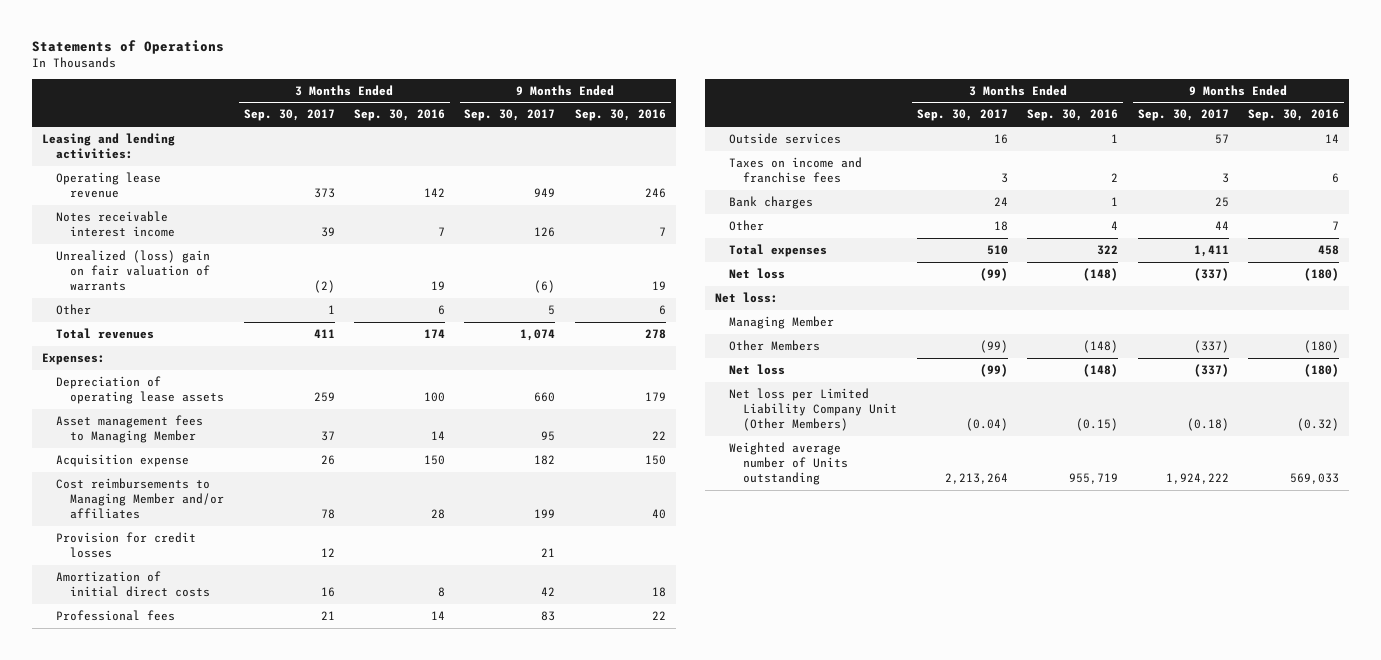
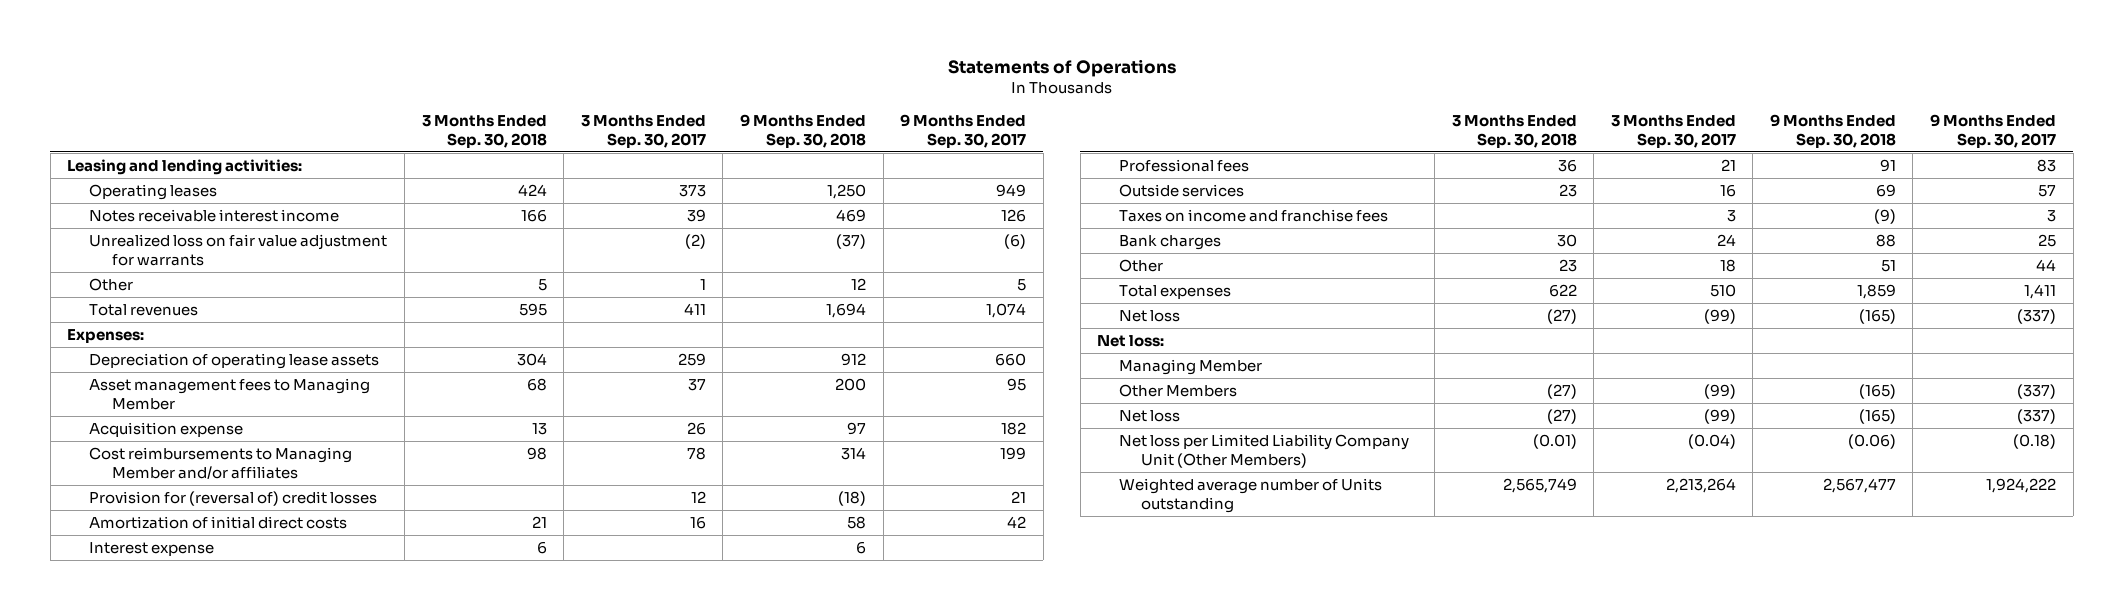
- | 3 Months Ended Sep. 30, 2017 | 3 Months Ended Sep. 30, 2016 | 9 Months Ended Sep. 30, 2017 | 9 Months Ended Sep. 30, 2016
+ | 3 Months Ended Sep. 30, 2018 | 3 Months Ended Sep. 30, 2017 | 9 Months Ended Sep. 30, 2018 | 9 Months Ended Sep. 30, 2017
- Operating lease revenue | 373 | 142 | 949 | 246
+ Operating leases | 424 | 373 | 1,250 | 949
- Unrealized (loss) gain on fair valuation of warrants | (2) | 19 | (6) | 19
+ Unrealized loss on fair value adjustment for warrants | | (2) | (37) | (6)
- Provision for credit losses | 12 | | 21 |
+ Provision for (reversal of) credit losses | | 12 | (18) | 21
+ Interest expense | 6 | | 6 |

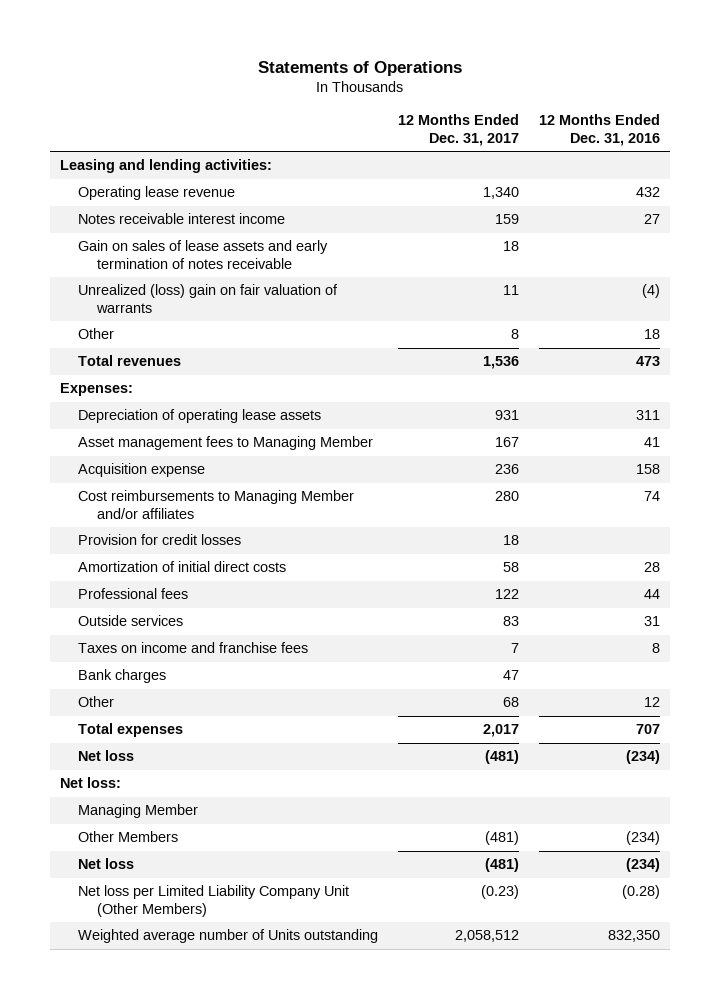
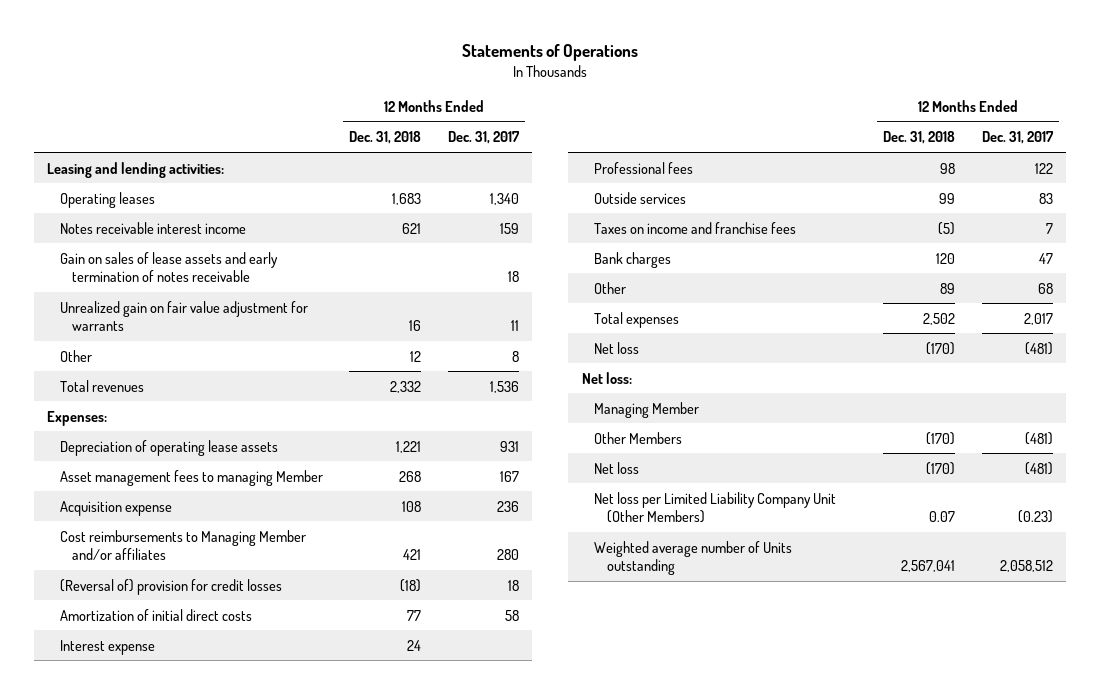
- | 12 Months Ended Dec. 31, 2017 | 12 Months Ended Dec. 31, 2016
+ | 12 Months Ended Dec. 31, 2018 | 12 Months Ended Dec. 31, 2017
- Operating lease revenue | 1,340 | 432
+ Operating leases | 1,683 | 1,340
- Unrealized (loss) gain on fair valuation of warrants | 11 | (4)
+ Unrealized gain on fair value adjustment for warrants | 16 | 11
- Asset management fees to Managing Member | 167 | 41
+ Asset management fees to managing Member | 268 | 167
- Provision for credit losses | 18 |
+ (Reversal of) provision for credit losses | (18) | 18
+ Interest expense | 24 |

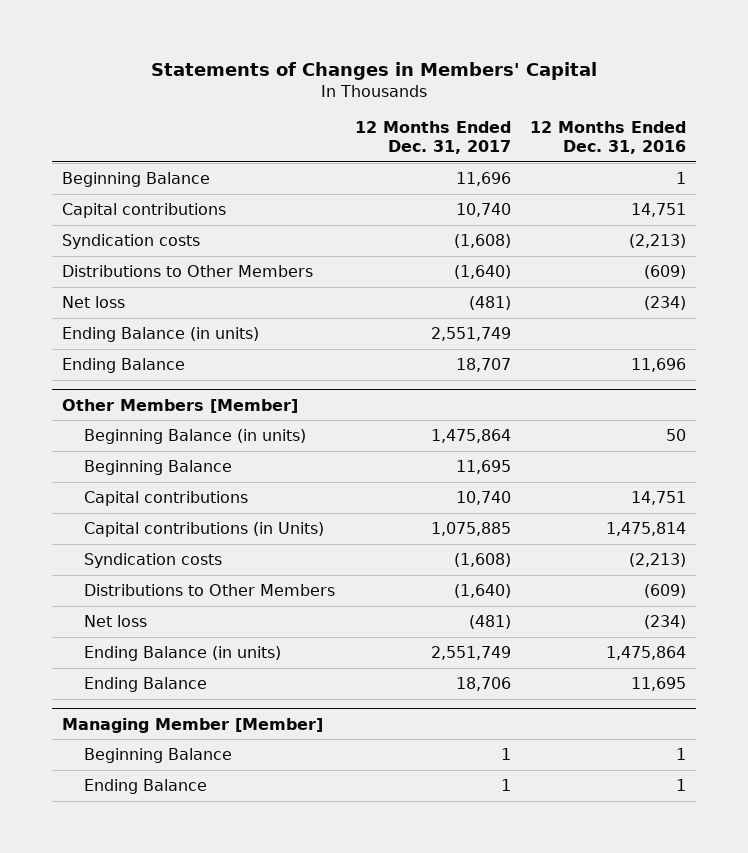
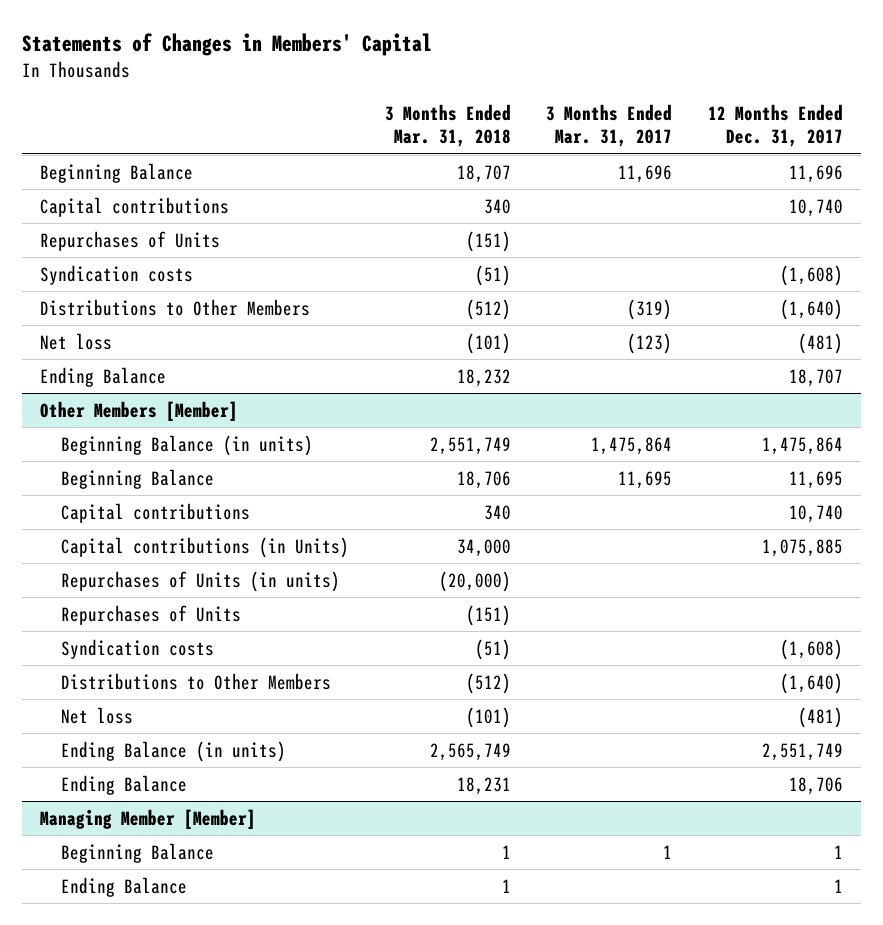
- | 12 Months Ended Dec. 31, 2017 | 12 Months Ended Dec. 31, 2016
+ | 3 Months Ended Mar. 31, 2018 | 3 Months Ended Mar. 31, 2017 | 12 Months Ended Dec. 31, 2017
+ Repurchases of Units | (151) | |
- Ending Balance (in units) | 2,551,749 |
@ Other Members [Member]
+ Repurchases of Units (in units) | (20,000) | |
+ Repurchases of Units | (151) | |

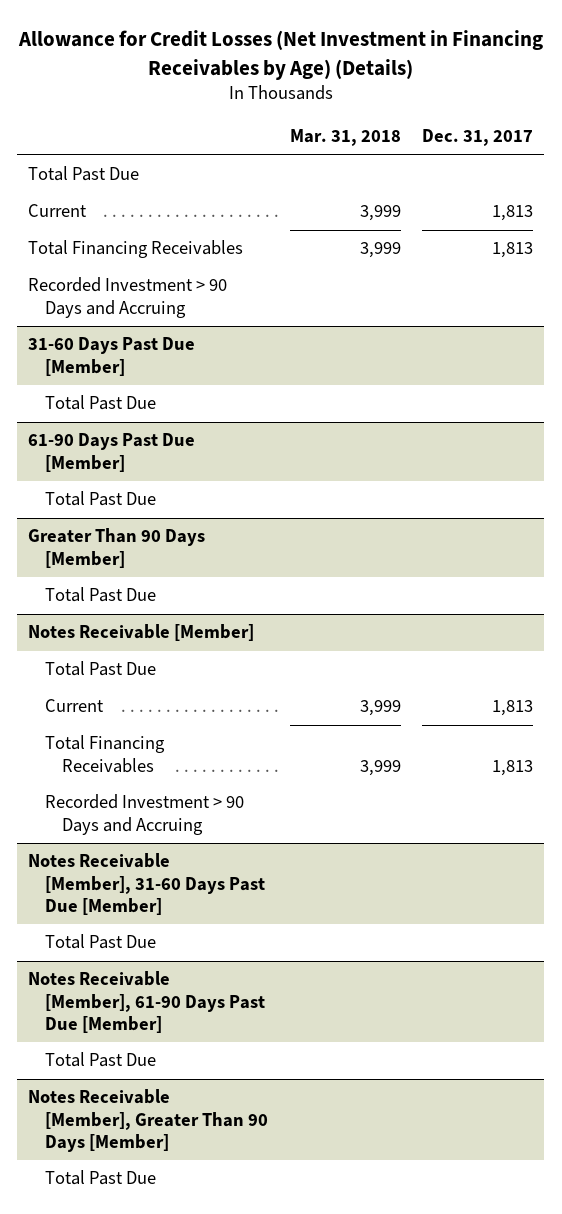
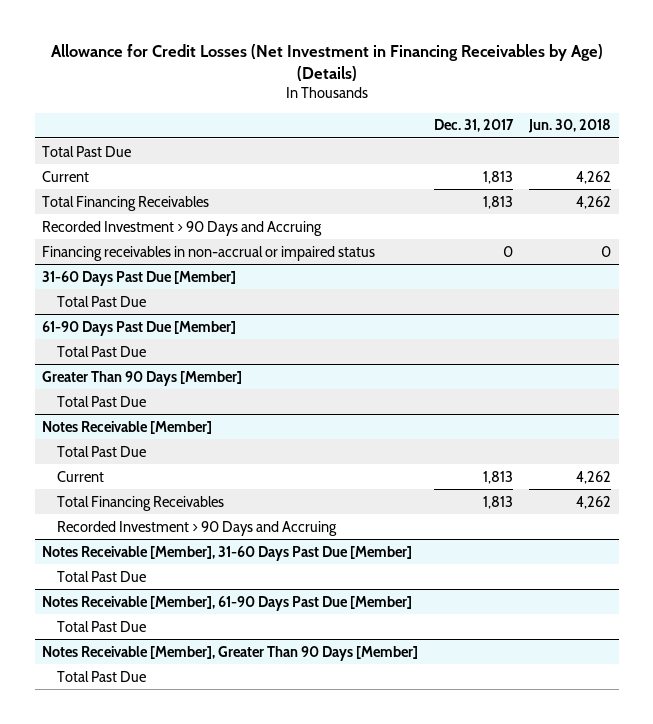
- | Mar. 31, 2018 | Dec. 31, 2017
+ | Dec. 31, 2017 | Jun. 30, 2018
+ Financing receivables in non-accrual or impaired status | 0 | 0

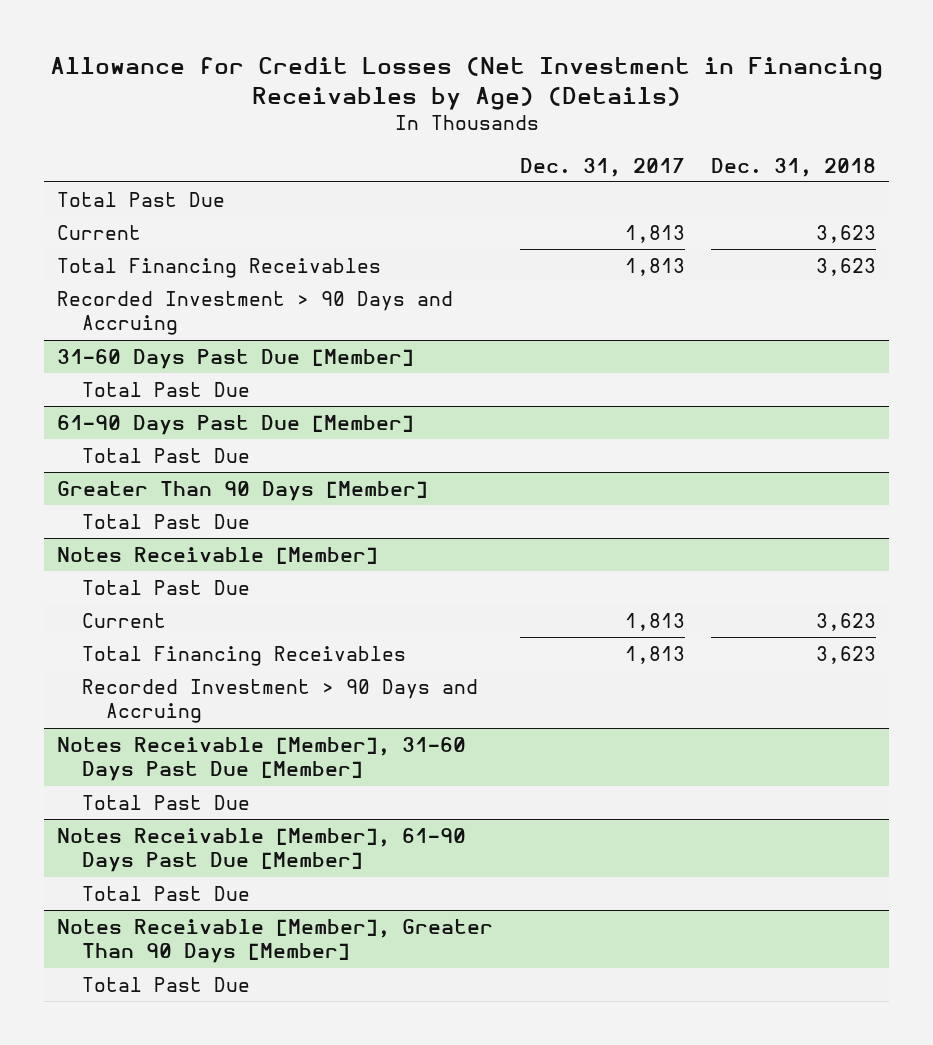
- | Dec. 31, 2017 | Jun. 30, 2018
+ | Dec. 31, 2017 | Dec. 31, 2018
- Financing receivables in non-accrual or impaired status | 0 | 0

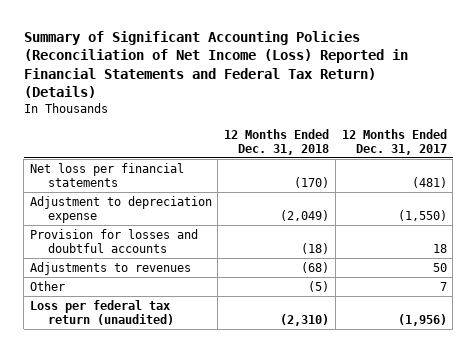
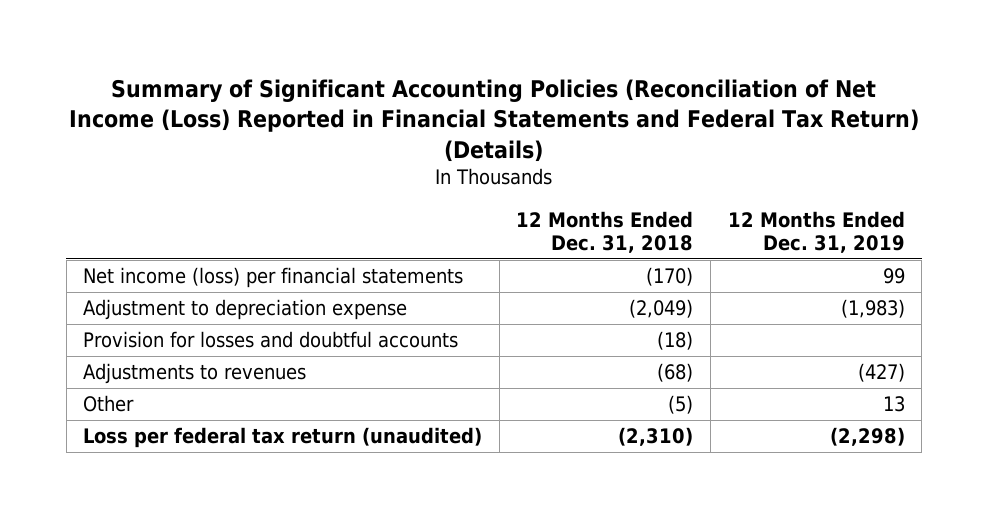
- | 12 Months Ended Dec. 31, 2018 | 12 Months Ended Dec. 31, 2017
+ | 12 Months Ended Dec. 31, 2018 | 12 Months Ended Dec. 31, 2019
- Net loss per financial statements | (170) | (481)
+ Net income (loss) per financial statements | (170) | 99

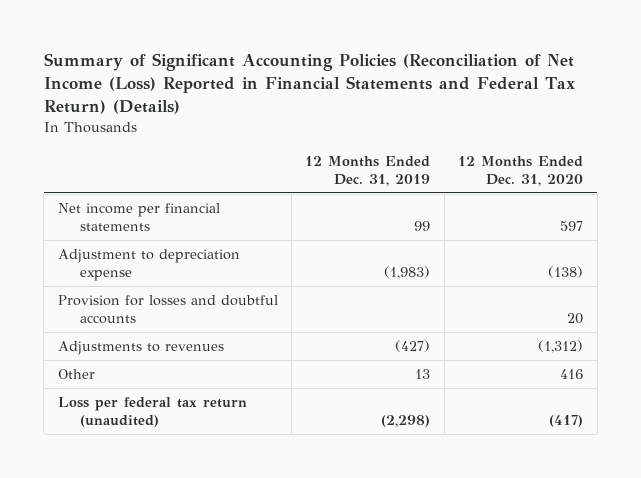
- | 12 Months Ended Dec. 31, 2018 | 12 Months Ended Dec. 31, 2019
+ | 12 Months Ended Dec. 31, 2019 | 12 Months Ended Dec. 31, 2020
- Net income (loss) per financial statements | (170) | 99
+ Net income per financial statements | 99 | 597

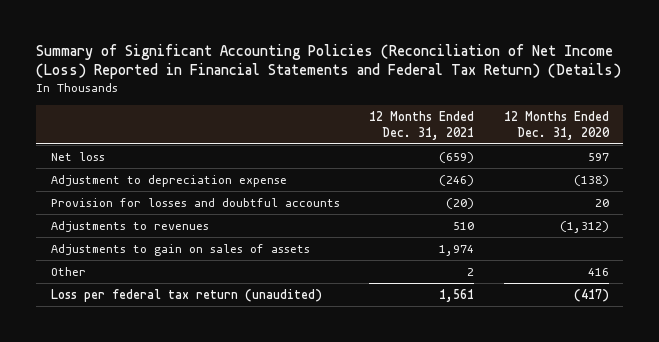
- | 12 Months Ended Dec. 31, 2019 | 12 Months Ended Dec. 31, 2020
+ | 12 Months Ended Dec. 31, 2021 | 12 Months Ended Dec. 31, 2020
- Net income per financial statements | 99 | 597
+ Net loss | (659) | 597
+ Adjustments to gain on sales of assets | 1,974 |

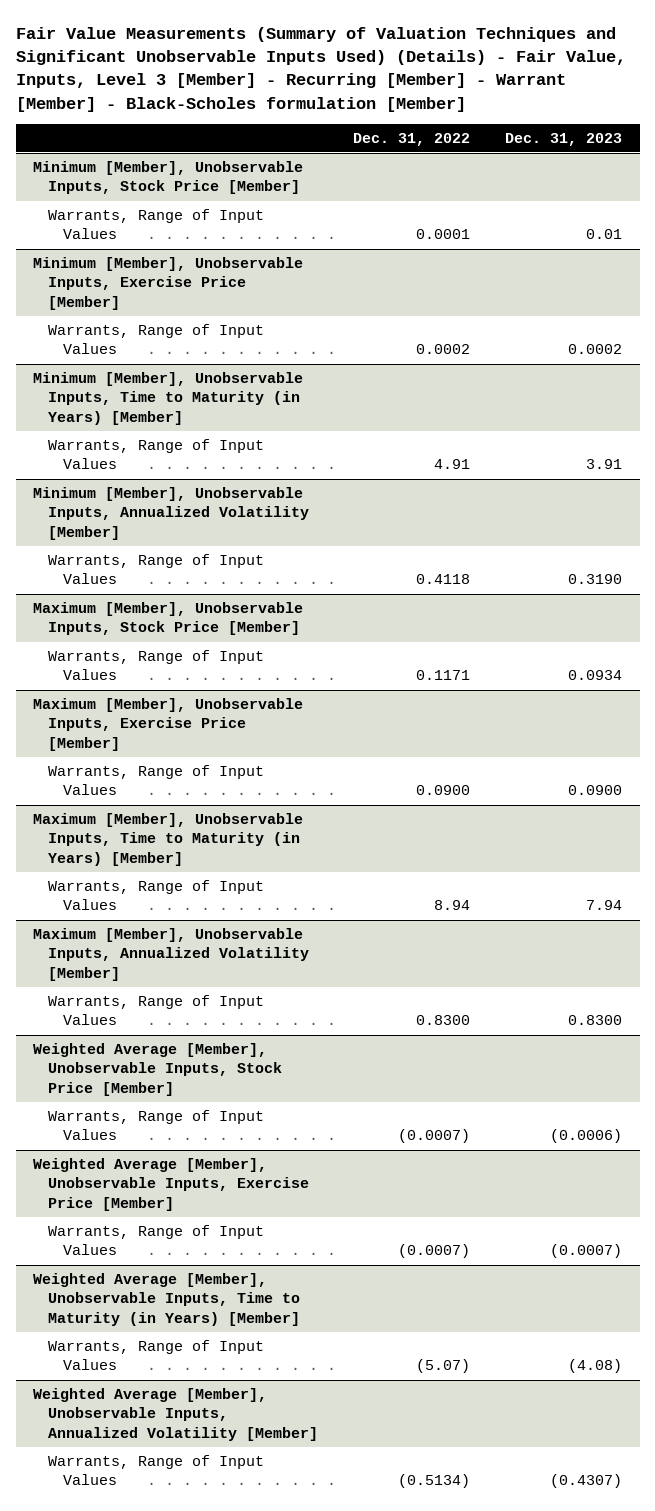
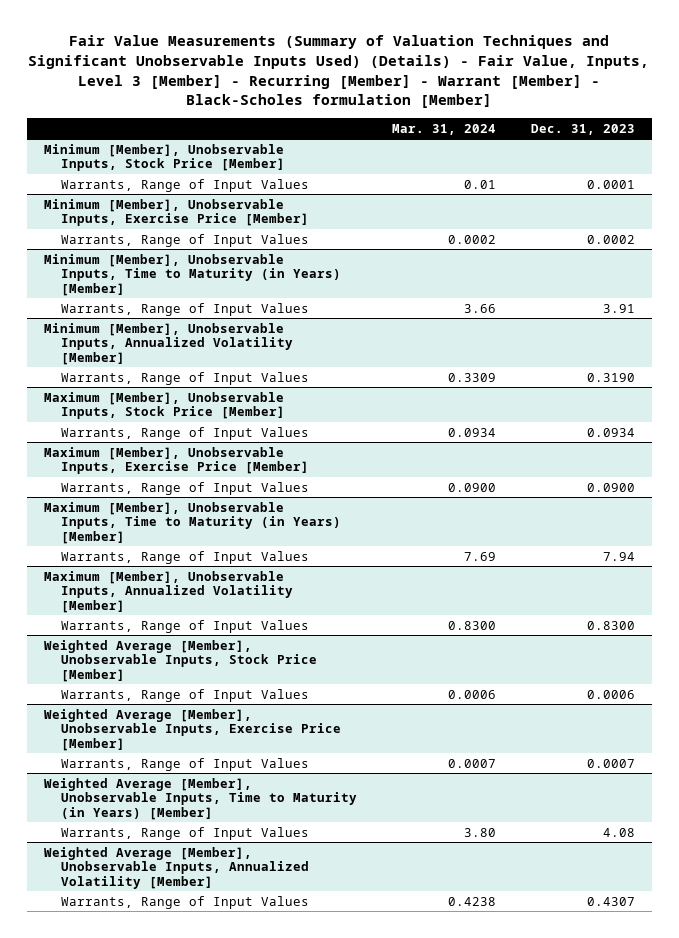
- | Dec. 31, 2022 | Dec. 31, 2023
+ | Mar. 31, 2024 | Dec. 31, 2023
@ Minimum [Member], Unobservable Inputs, Stock Price [Member]
- Warrants, Range of Input Values | 0.0001 | 0.01
+ Warrants, Range of Input Values | 0.01 | 0.0001
@ Weighted Average [Member], Unobservable Inputs, Stock Price [Member]
- Warrants, Range of Input Values | (0.0007) | (0.0006)
+ Warrants, Range of Input Values | 0.0006 | 0.0006
@ Weighted Average [Member], Unobservable Inputs, Exercise Price [Member]
- Warrants, Range of Input Values | (0.0007) | (0.0007)
+ Warrants, Range of Input Values | 0.0007 | 0.0007
@ Weighted Average [Member], Unobservable Inputs, Time to Maturity (in Years) [Member]
- Warrants, Range of Input Values | (5.07) | (4.08)
+ Warrants, Range of Input Values | 3.80 | 4.08
@ Weighted Average [Member], Unobservable Inputs, Annualized Volatility [Member]
- Warrants, Range of Input Values | (0.5134) | (0.4307)
+ Warrants, Range of Input Values | 0.4238 | 0.4307

